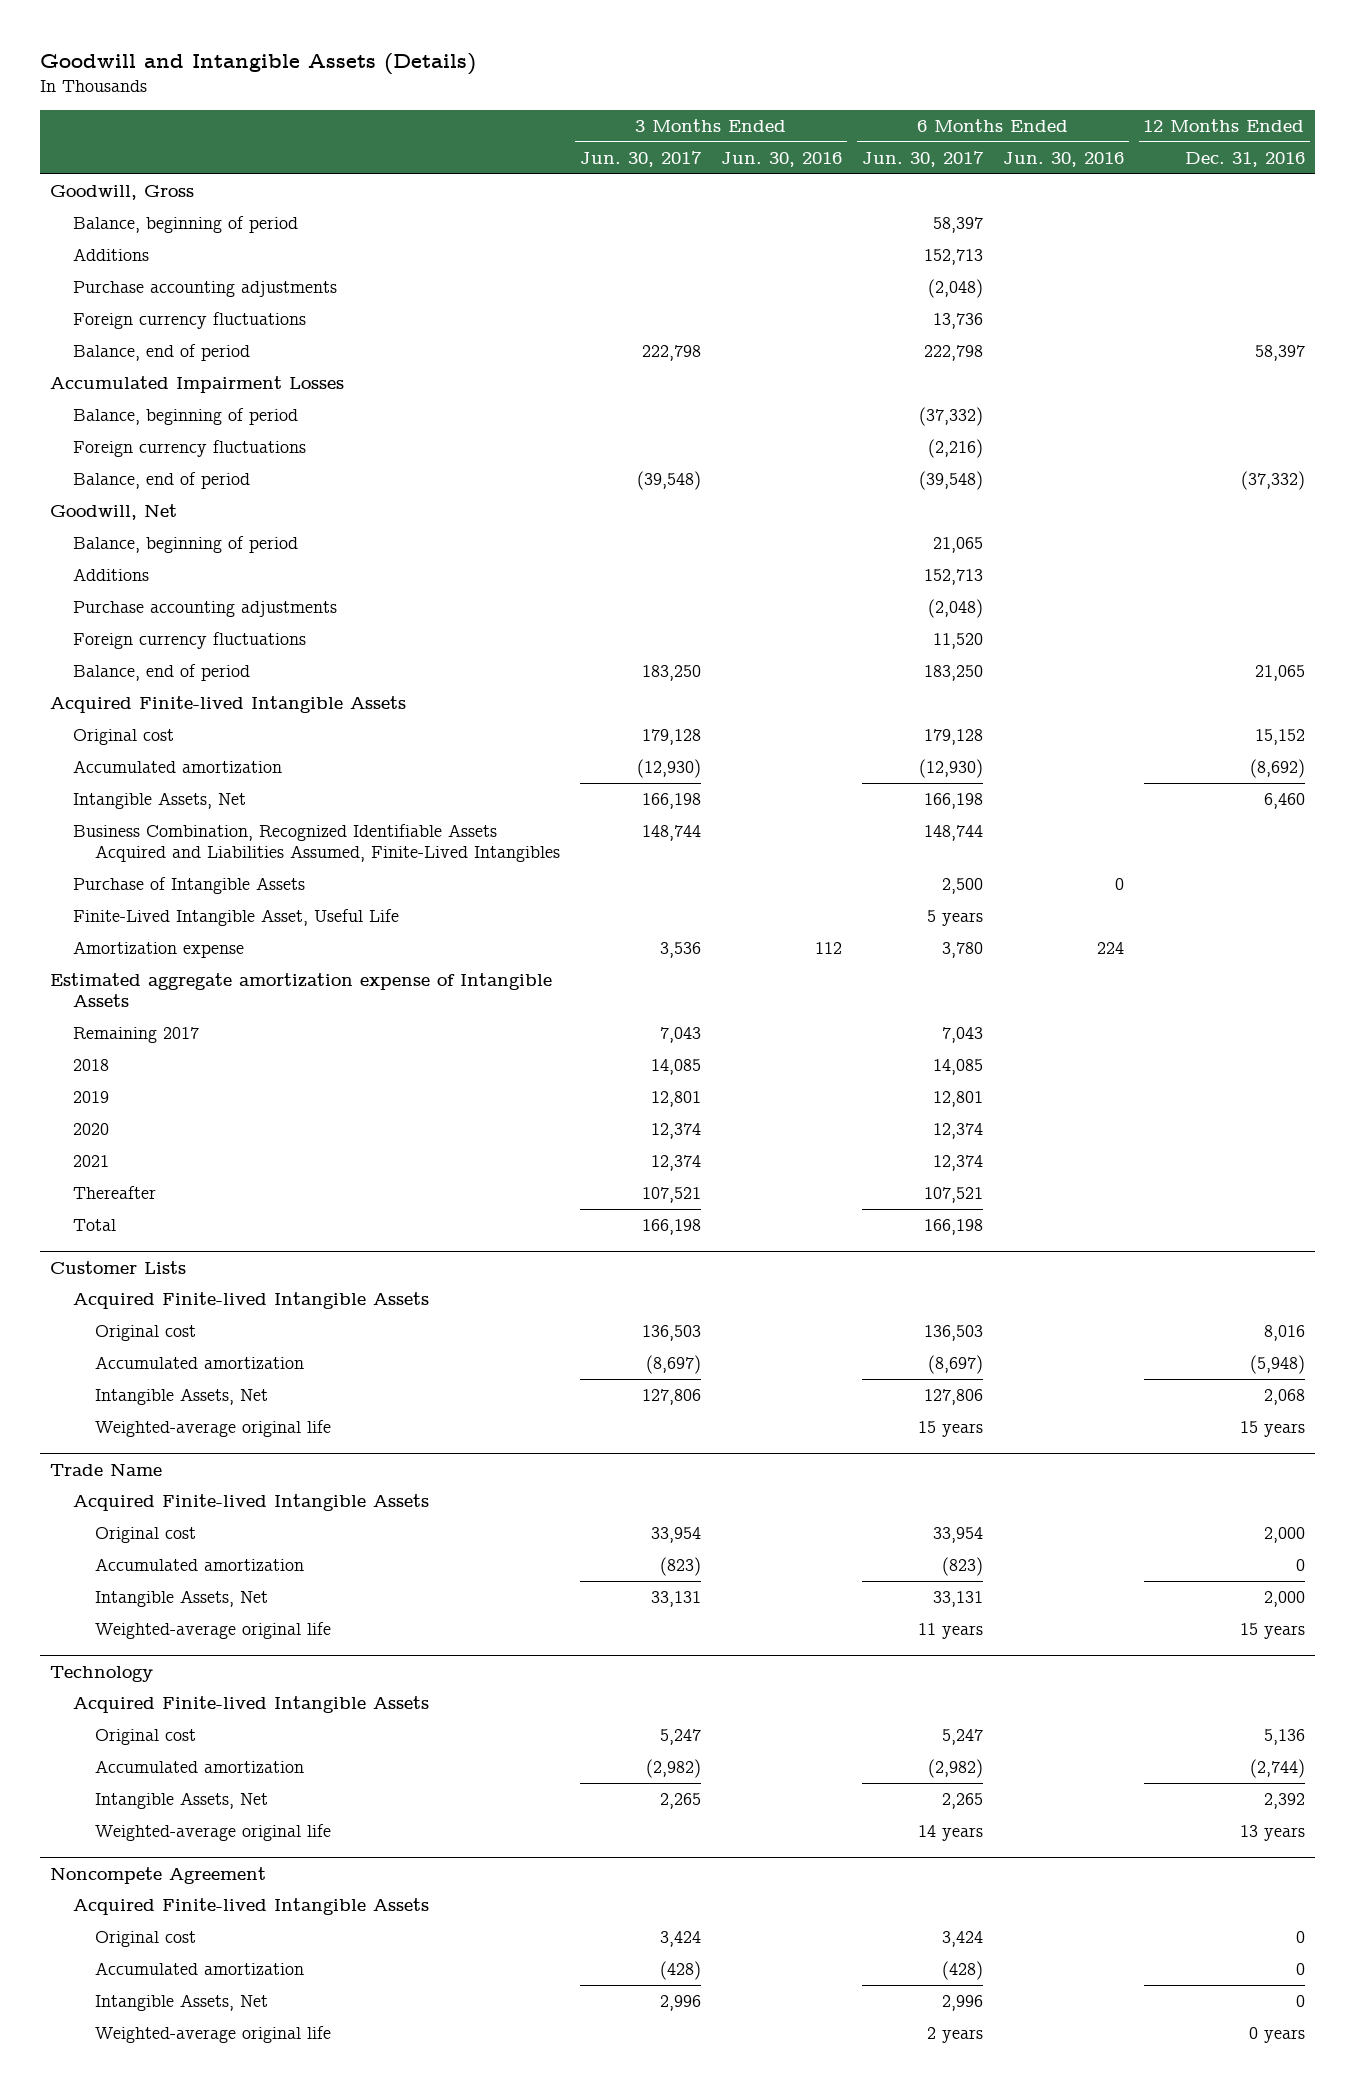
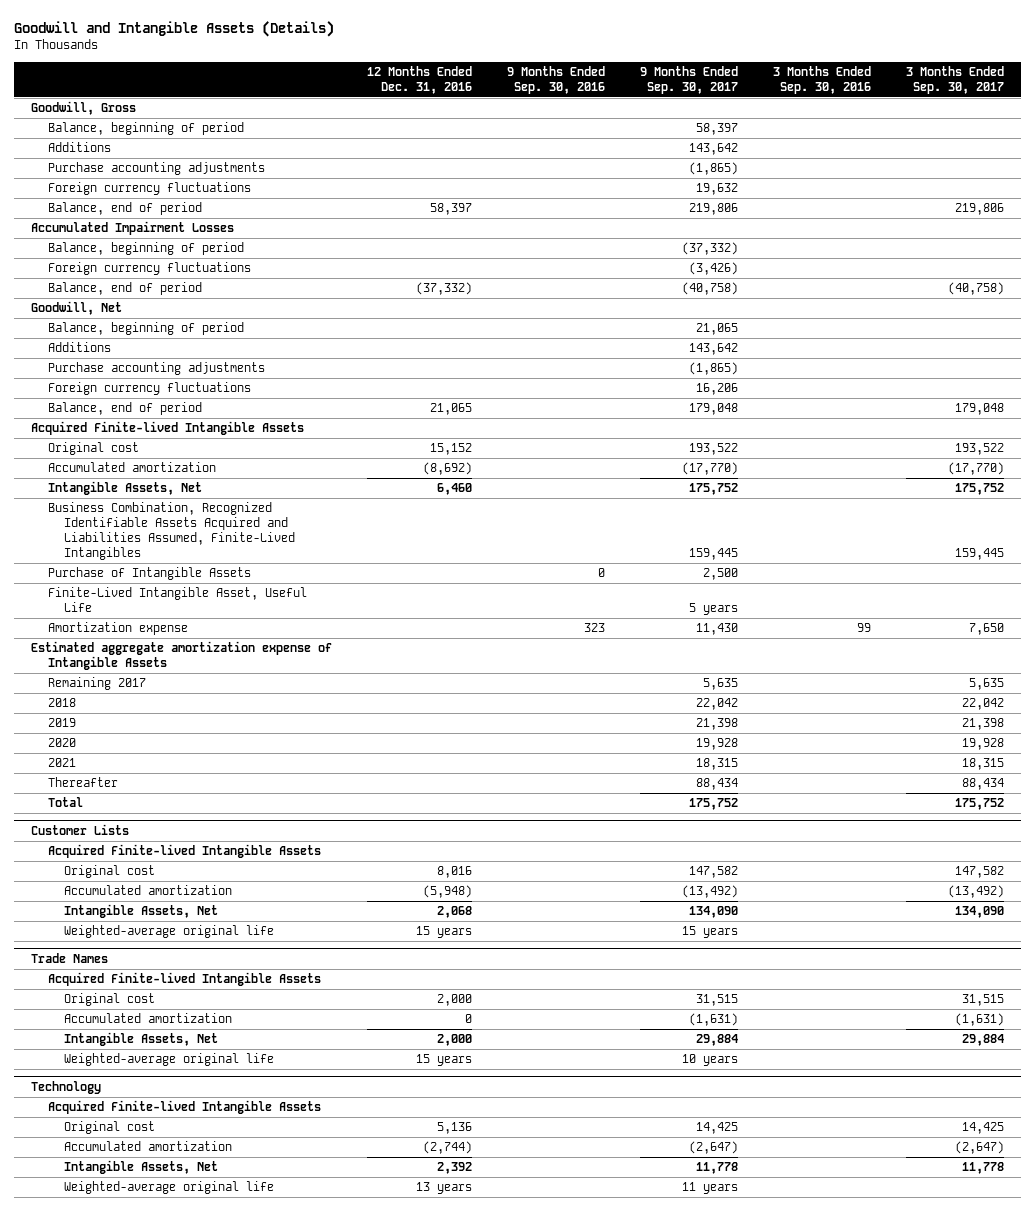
- | 3 Months Ended Jun. 30, 2017 | 3 Months Ended Jun. 30, 2016 | 6 Months Ended Jun. 30, 2017 | 6 Months Ended Jun. 30, 2016 | 12 Months Ended Dec. 31, 2016
+ | 12 Months Ended Dec. 31, 2016 | 9 Months Ended Sep. 30, 2016 | 9 Months Ended Sep. 30, 2017 | 3 Months Ended Sep. 30, 2016 | 3 Months Ended Sep. 30, 2017
- Trade Name
+ Trade Names
- Noncompete Agreement
- Acquired Finite-lived Intangible Assets
- Original cost | 3,424 | | 3,424 | | 0
- Accumulated amortization | (428) | | (428) | | 0
- Intangible Assets, Net | 2,996 | | 2,996 | | 0
- Weighted-average original life | | | 2 years | | 0 years

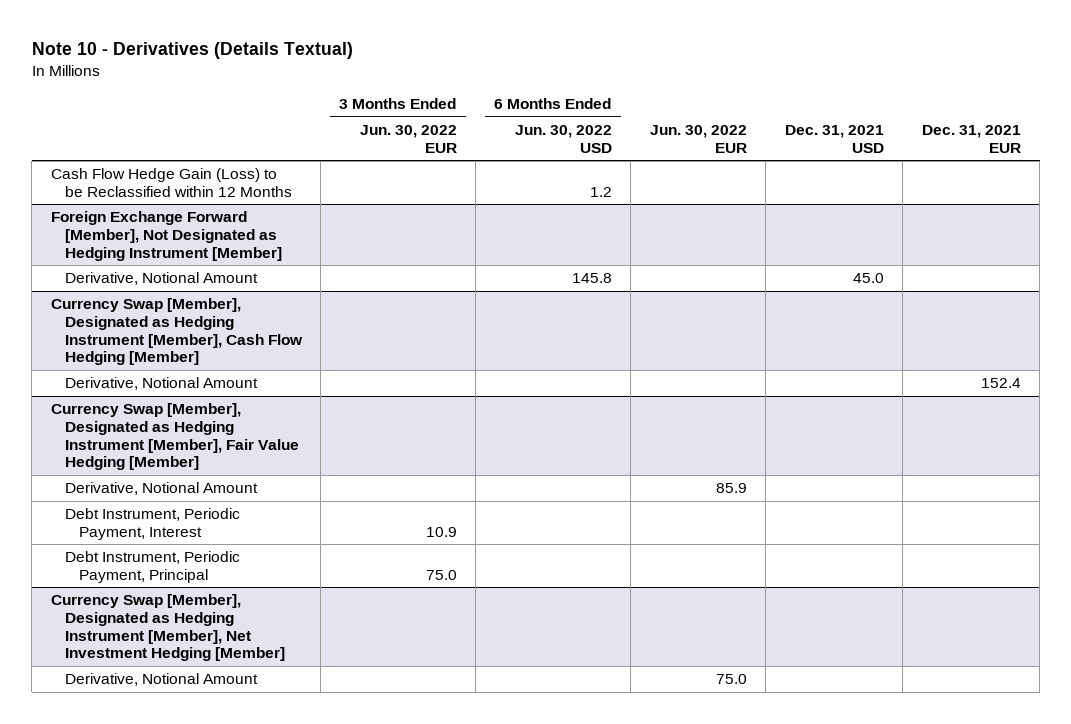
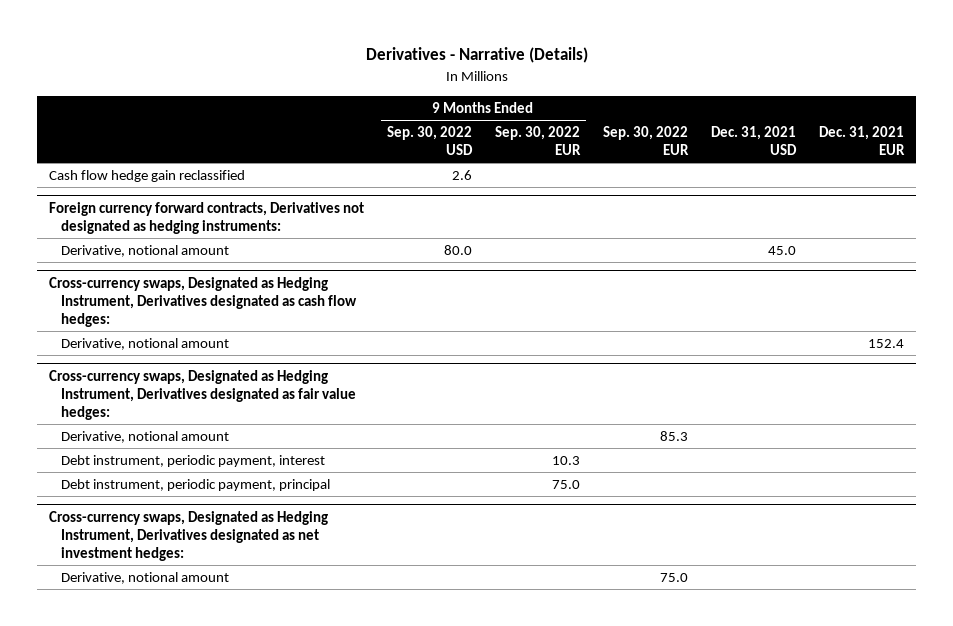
- Note 10 - Derivatives (Details Textual)
+ Derivatives - Narrative (Details)
- | 3 Months Ended Jun. 30, 2022 EUR | 6 Months Ended Jun. 30, 2022 USD | Jun. 30, 2022 EUR | Dec. 31, 2021 USD | Dec. 31, 2021 EUR
+ | 9 Months Ended Sep. 30, 2022 USD | 9 Months Ended Sep. 30, 2022 EUR | Sep. 30, 2022 EUR | Dec. 31, 2021 USD | Dec. 31, 2021 EUR
- Cash Flow Hedge Gain (Loss) to be Reclassified within 12 Months | | 1.2 | | |
- Foreign Exchange Forward [Member], Not Designated as Hedging Instrument [Member]
- Derivative, Notional Amount | | 145.8 | | 45.0 |
- Currency Swap [Member], Designated as Hedging Instrument [Member], Cash Flow Hedging [Member]
- Derivative, Notional Amount | | | | | 152.4
- Currency Swap [Member], Designated as Hedging Instrument [Member], Fair Value Hedging [Member]
- Derivative, Notional Amount | | | 85.9 | |
- Debt Instrument, Periodic Payment, Interest | 10.9 | | | |
- Debt Instrument, Periodic Payment, Principal | 75.0 | | | |
- Currency Swap [Member], Designated as Hedging Instrument [Member], Net Investment Hedging [Member]
- Derivative, Notional Amount | | | 75.0 | |
+ Cash flow hedge gain reclassified | 2.6 | | | |
+ Foreign currency forward contracts, Derivatives not designated as hedging instruments:
+ Derivative, notional amount | 80.0 | | | 45.0 |
+ Cross-currency swaps, Designated as Hedging Instrument, Derivatives designated as cash flow hedges:
+ Derivative, notional amount | | | | | 152.4
+ Cross-currency swaps, Designated as Hedging Instrument, Derivatives designated as fair value hedges:
+ Derivative, notional amount | | | 85.3 | |
+ Debt instrument, periodic payment, interest | | 10.3 | | |
+ Debt instrument, periodic payment, principal | | 75.0 | | |
+ Cross-currency swaps, Designated as Hedging Instrument, Derivatives designated as net investment hedges:
+ Derivative, notional amount | | | 75.0 | |

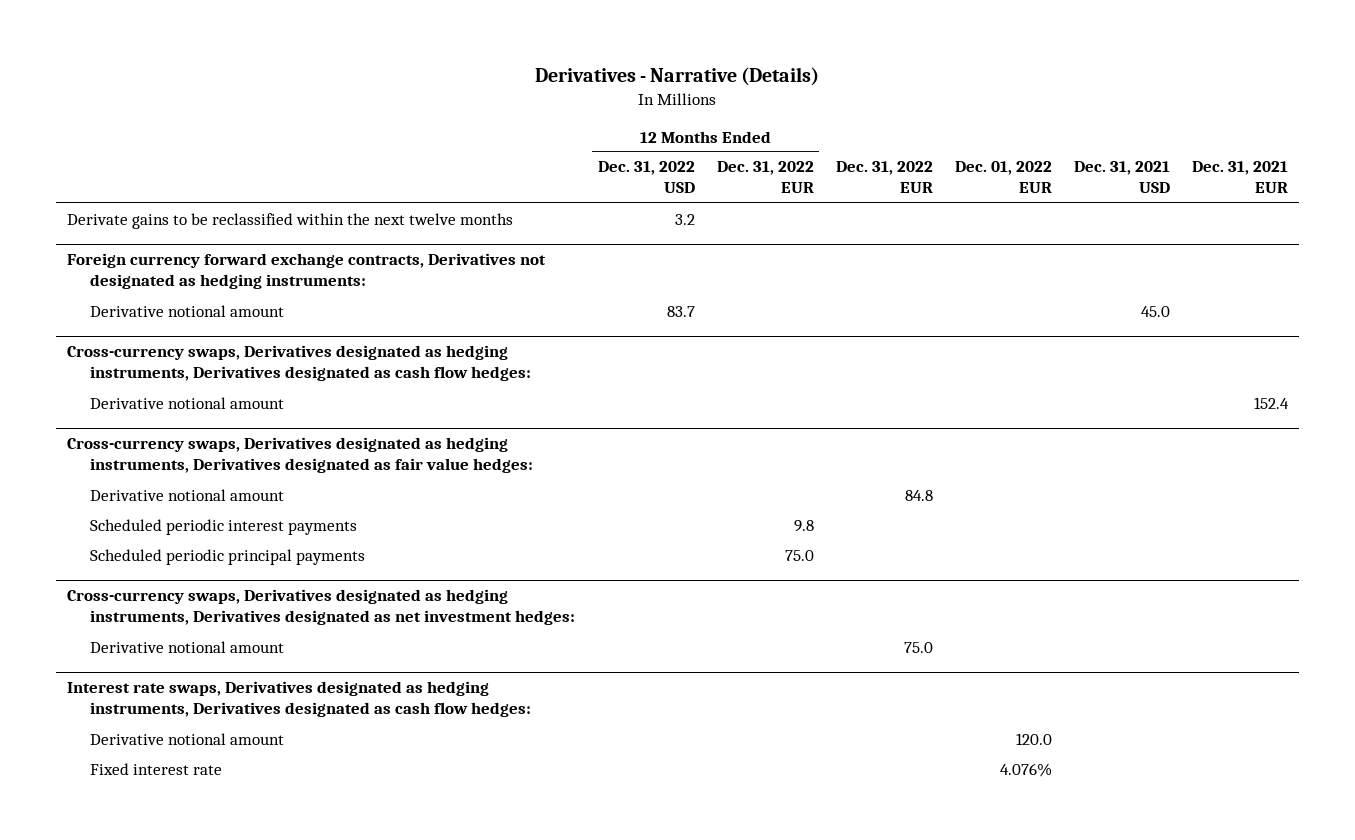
- | 9 Months Ended Sep. 30, 2022 USD | 9 Months Ended Sep. 30, 2022 EUR | Sep. 30, 2022 EUR | Dec. 31, 2021 USD | Dec. 31, 2021 EUR
+ | 12 Months Ended Dec. 31, 2022 USD | 12 Months Ended Dec. 31, 2022 EUR | Dec. 31, 2022 EUR | Dec. 01, 2022 EUR | Dec. 31, 2021 USD | Dec. 31, 2021 EUR
- Cash flow hedge gain reclassified | 2.6 | | | |
- Foreign currency forward contracts, Derivatives not designated as hedging instruments:
- Derivative, notional amount | 80.0 | | | 45.0 |
- Cross-currency swaps, Designated as Hedging Instrument, Derivatives designated as cash flow hedges:
- Derivative, notional amount | | | | | 152.4
- Cross-currency swaps, Designated as Hedging Instrument, Derivatives designated as fair value hedges:
- Derivative, notional amount | | | 85.3 | |
- Debt instrument, periodic payment, interest | | 10.3 | | |
- Debt instrument, periodic payment, principal | | 75.0 | | |
- Cross-currency swaps, Designated as Hedging Instrument, Derivatives designated as net investment hedges:
- Derivative, notional amount | | | 75.0 | |
+ Derivate gains to be reclassified within the next twelve months | 3.2 | | | | |
+ Foreign currency forward exchange contracts, Derivatives not designated as hedging instruments:
+ Derivative notional amount | 83.7 | | | | 45.0 |
+ Cross-currency swaps, Derivatives designated as hedging instruments, Derivatives designated as cash flow hedges:
+ Derivative notional amount | | | | | | 152.4
+ Cross-currency swaps, Derivatives designated as hedging instruments, Derivatives designated as fair value hedges:
+ Derivative notional amount | | | 84.8 | | |
+ Scheduled periodic interest payments | | 9.8 | | | |
+ Scheduled periodic principal payments | | 75.0 | | | |
+ Cross-currency swaps, Derivatives designated as hedging instruments, Derivatives designated as net investment hedges:
+ Derivative notional amount | | | 75.0 | | |
+ Interest rate swaps, Derivatives designated as hedging instruments, Derivatives designated as cash flow hedges:
+ Derivative notional amount | | | | 120.0 | |
+ Fixed interest rate | | | | 4.076% | |

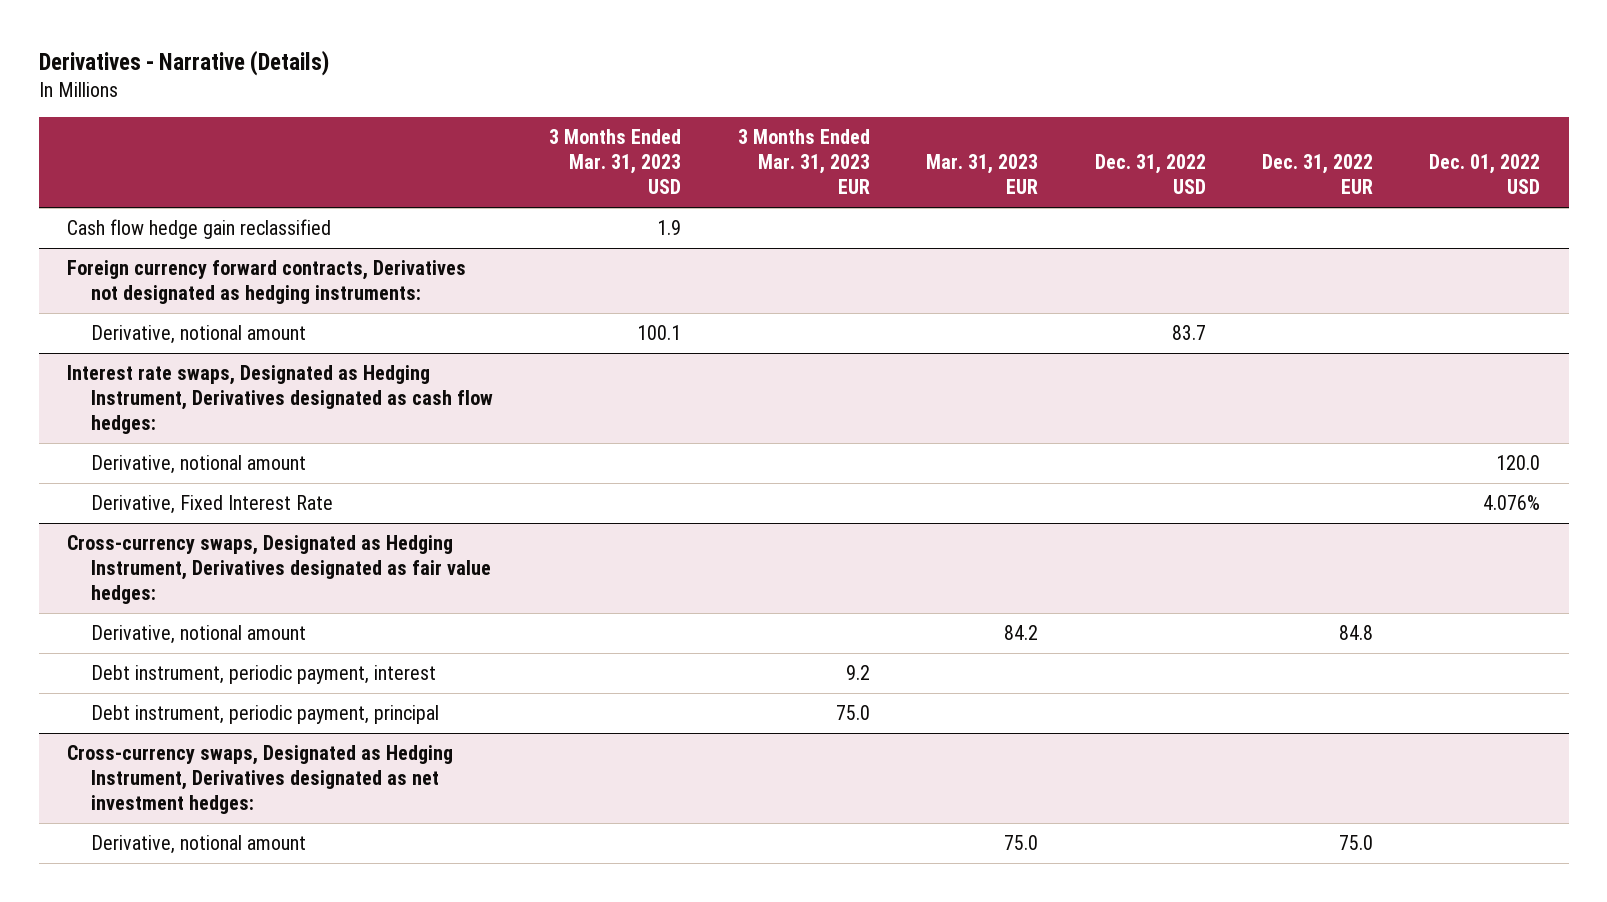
- | 12 Months Ended Dec. 31, 2022 USD | 12 Months Ended Dec. 31, 2022 EUR | Dec. 31, 2022 EUR | Dec. 01, 2022 EUR | Dec. 31, 2021 USD | Dec. 31, 2021 EUR
+ | 3 Months Ended Mar. 31, 2023 USD | 3 Months Ended Mar. 31, 2023 EUR | Mar. 31, 2023 EUR | Dec. 31, 2022 USD | Dec. 31, 2022 EUR | Dec. 01, 2022 USD
- Derivate gains to be reclassified within the next twelve months | 3.2 | | | | |
- Foreign currency forward exchange contracts, Derivatives not designated as hedging instruments:
- Derivative notional amount | 83.7 | | | | 45.0 |
- Cross-currency swaps, Derivatives designated as hedging instruments, Derivatives designated as cash flow hedges:
- Derivative notional amount | | | | | | 152.4
- Cross-currency swaps, Derivatives designated as hedging instruments, Derivatives designated as fair value hedges:
- Derivative notional amount | | | 84.8 | | |
- Scheduled periodic interest payments | | 9.8 | | | |
- Scheduled periodic principal payments | | 75.0 | | | |
- Cross-currency swaps, Derivatives designated as hedging instruments, Derivatives designated as net investment hedges:
- Derivative notional amount | | | 75.0 | | |
- Interest rate swaps, Derivatives designated as hedging instruments, Derivatives designated as cash flow hedges:
- Derivative notional amount | | | | 120.0 | |
- Fixed interest rate | | | | 4.076% | |
+ Cash flow hedge gain reclassified | 1.9 | | | | |
+ Foreign currency forward contracts, Derivatives not designated as hedging instruments:
+ Derivative, notional amount | 100.1 | | | 83.7 | |
+ Interest rate swaps, Designated as Hedging Instrument, Derivatives designated as cash flow hedges:
+ Derivative, notional amount | | | | | | 120.0
+ Derivative, Fixed Interest Rate | | | | | | 4.076%
+ Cross-currency swaps, Designated as Hedging Instrument, Derivatives designated as fair value hedges:
+ Derivative, notional amount | | | 84.2 | | 84.8 |
+ Debt instrument, periodic payment, interest | | 9.2 | | | |
+ Debt instrument, periodic payment, principal | | 75.0 | | | |
+ Cross-currency swaps, Designated as Hedging Instrument, Derivatives designated as net investment hedges:
+ Derivative, notional amount | | | 75.0 | | 75.0 |

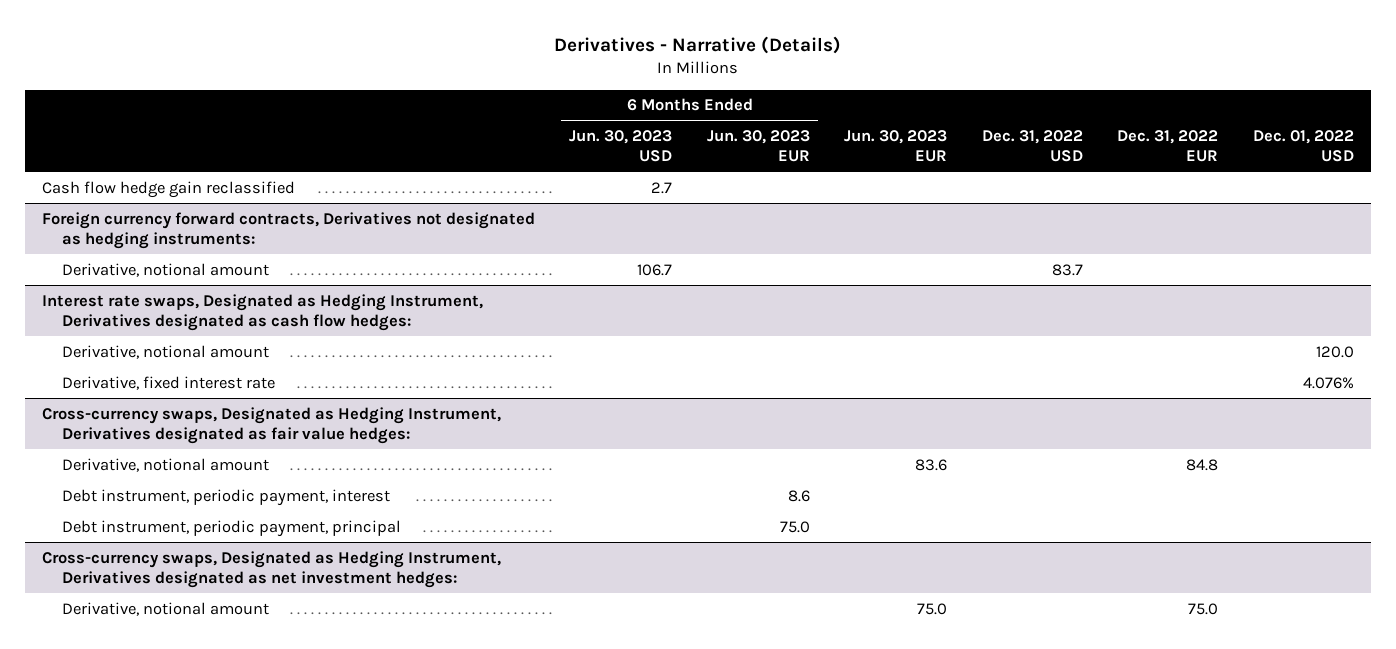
- | 3 Months Ended Mar. 31, 2023 USD | 3 Months Ended Mar. 31, 2023 EUR | Mar. 31, 2023 EUR | Dec. 31, 2022 USD | Dec. 31, 2022 EUR | Dec. 01, 2022 USD
+ | 6 Months Ended Jun. 30, 2023 USD | 6 Months Ended Jun. 30, 2023 EUR | Jun. 30, 2023 EUR | Dec. 31, 2022 USD | Dec. 31, 2022 EUR | Dec. 01, 2022 USD
@ Interest rate swaps, Designated as Hedging Instrument, Derivatives designated as cash flow hedges:
- Derivative, Fixed Interest Rate | | | | | | 4.076%
+ Derivative, fixed interest rate | | | | | | 4.076%

